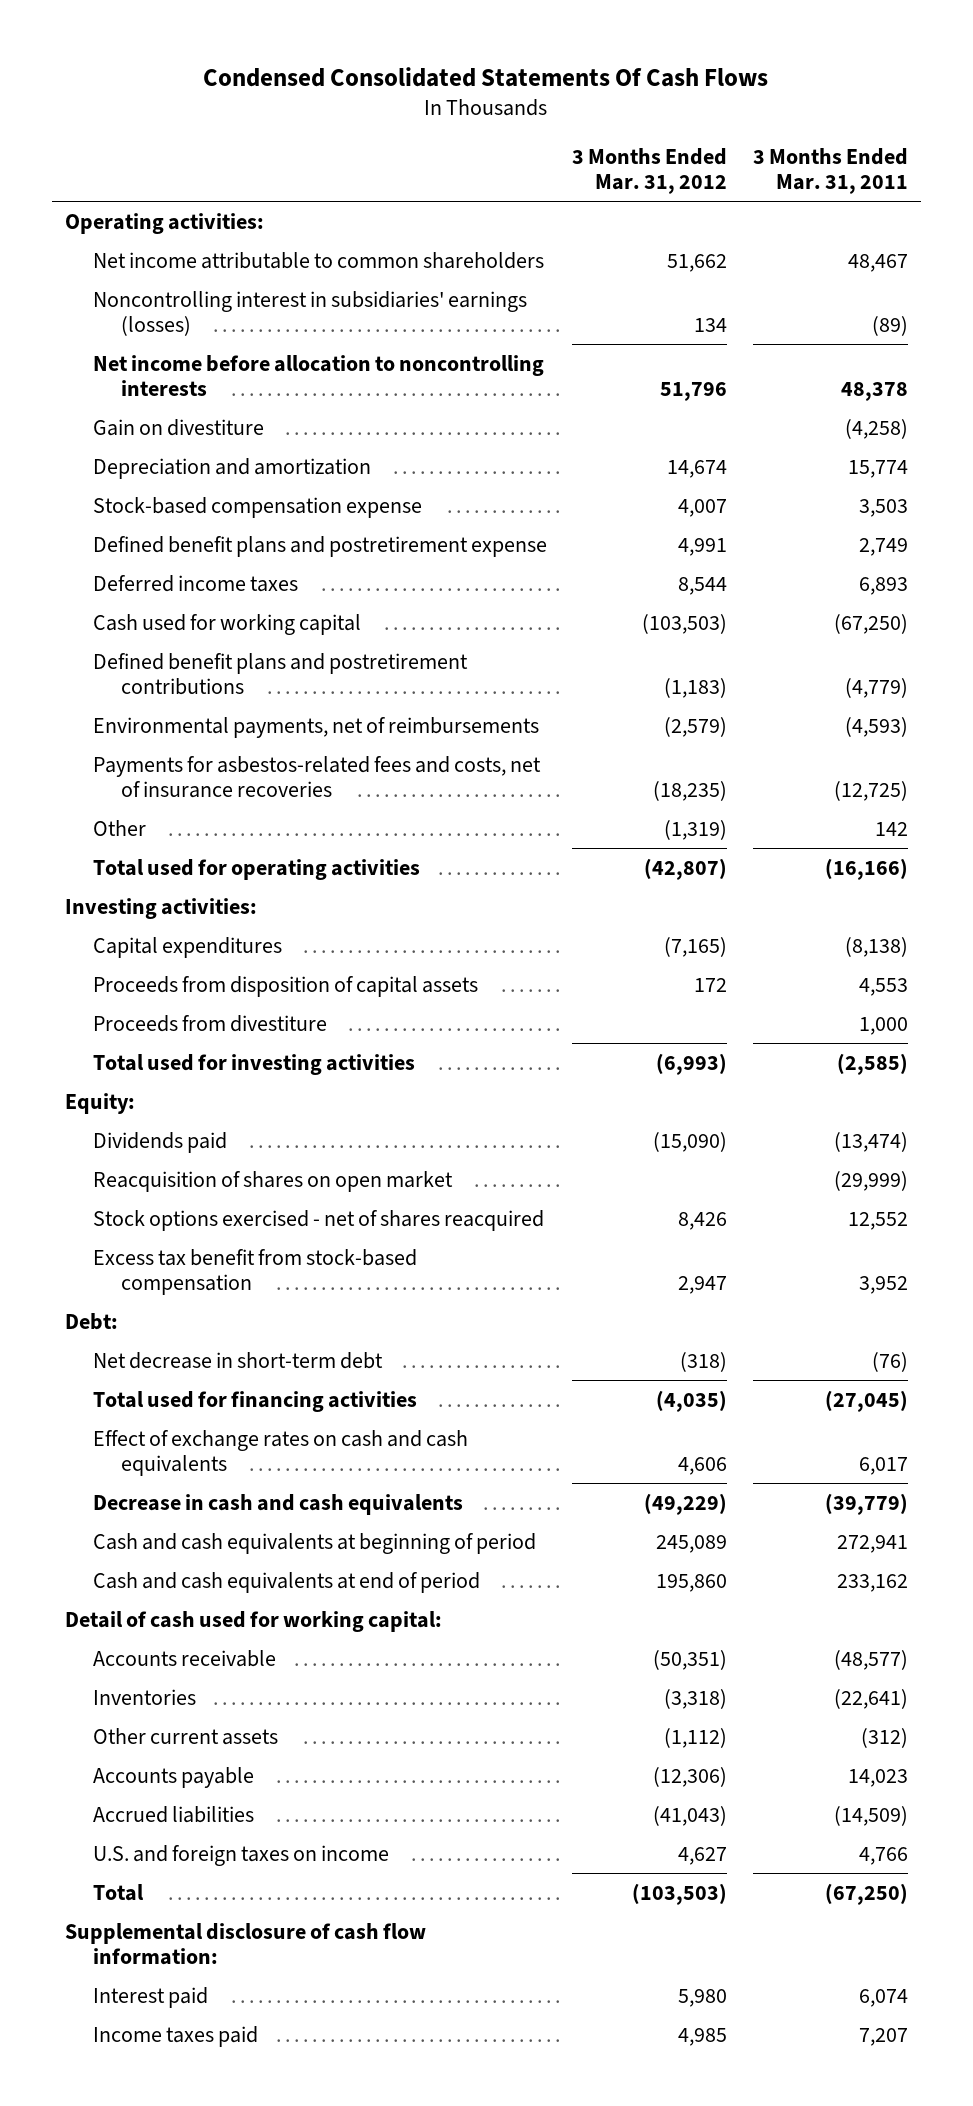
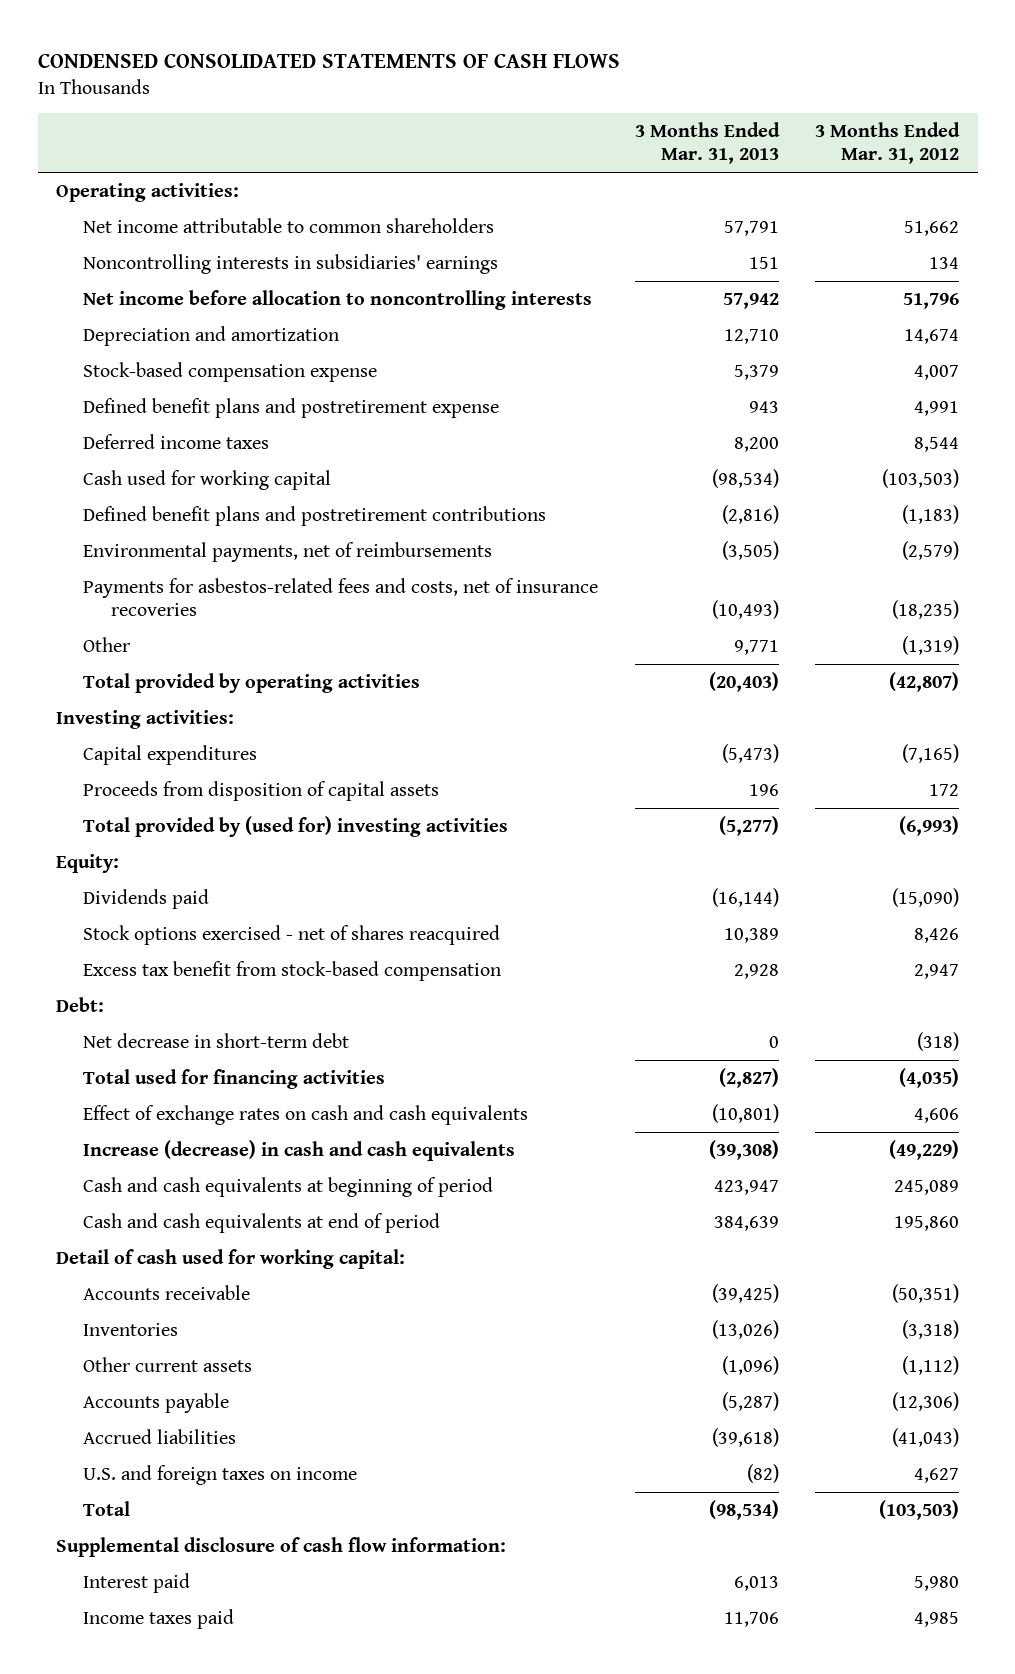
- Condensed Consolidated Statements Of Cash Flows
+ CONDENSED CONSOLIDATED STATEMENTS OF CASH FLOWS
- | 3 Months Ended Mar. 31, 2012 | 3 Months Ended Mar. 31, 2011
+ | 3 Months Ended Mar. 31, 2013 | 3 Months Ended Mar. 31, 2012
- Noncontrolling interest in subsidiaries' earnings (losses) | 134 | (89)
+ Noncontrolling interests in subsidiaries' earnings | 151 | 134
- Gain on divestiture | | (4,258)
- Total used for operating activities | (42,807) | (16,166)
+ Total provided by operating activities | (20,403) | (42,807)
- Proceeds from divestiture | | 1,000
- Total used for investing activities | (6,993) | (2,585)
+ Total provided by (used for) investing activities | (5,277) | (6,993)
- Reacquisition of shares on open market | | (29,999)
- Decrease in cash and cash equivalents | (49,229) | (39,779)
+ Increase (decrease) in cash and cash equivalents | (39,308) | (49,229)

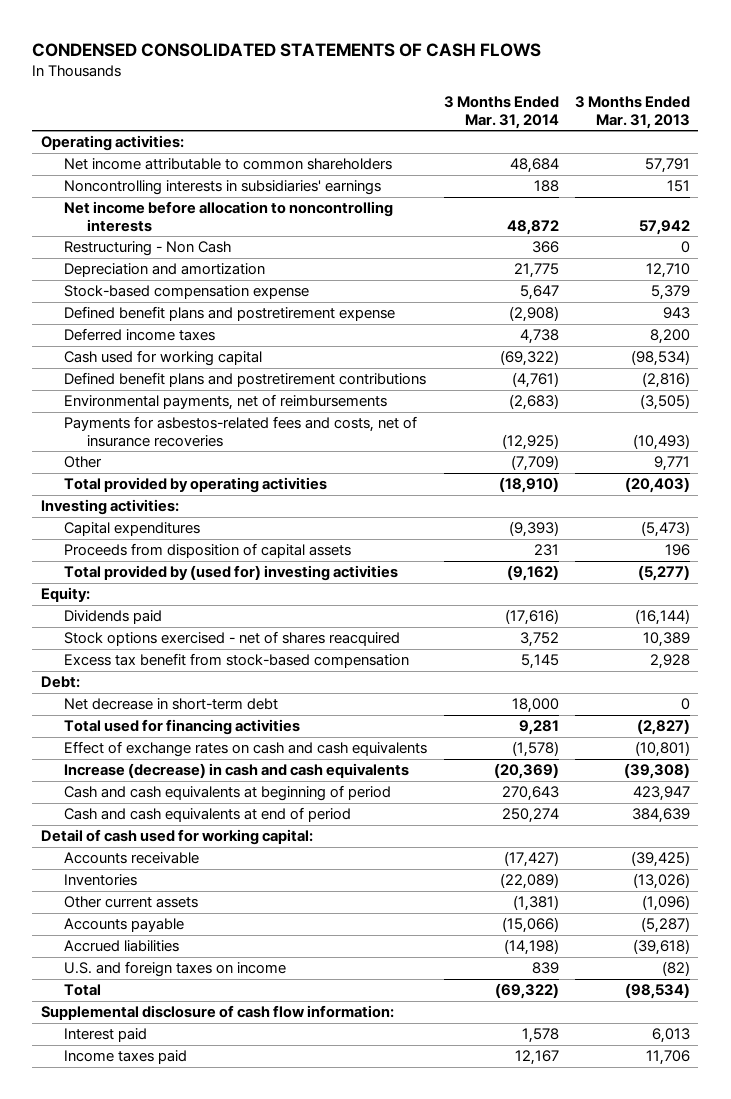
- | 3 Months Ended Mar. 31, 2013 | 3 Months Ended Mar. 31, 2012
+ | 3 Months Ended Mar. 31, 2014 | 3 Months Ended Mar. 31, 2013
+ Restructuring - Non Cash | 366 | 0

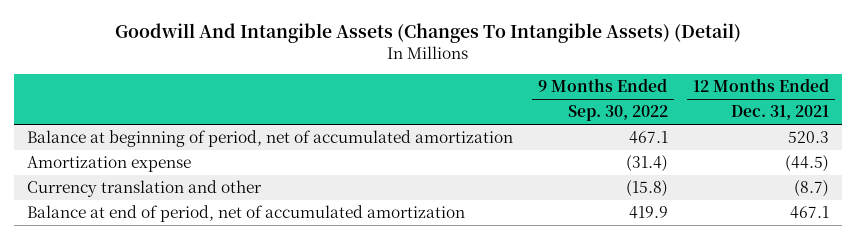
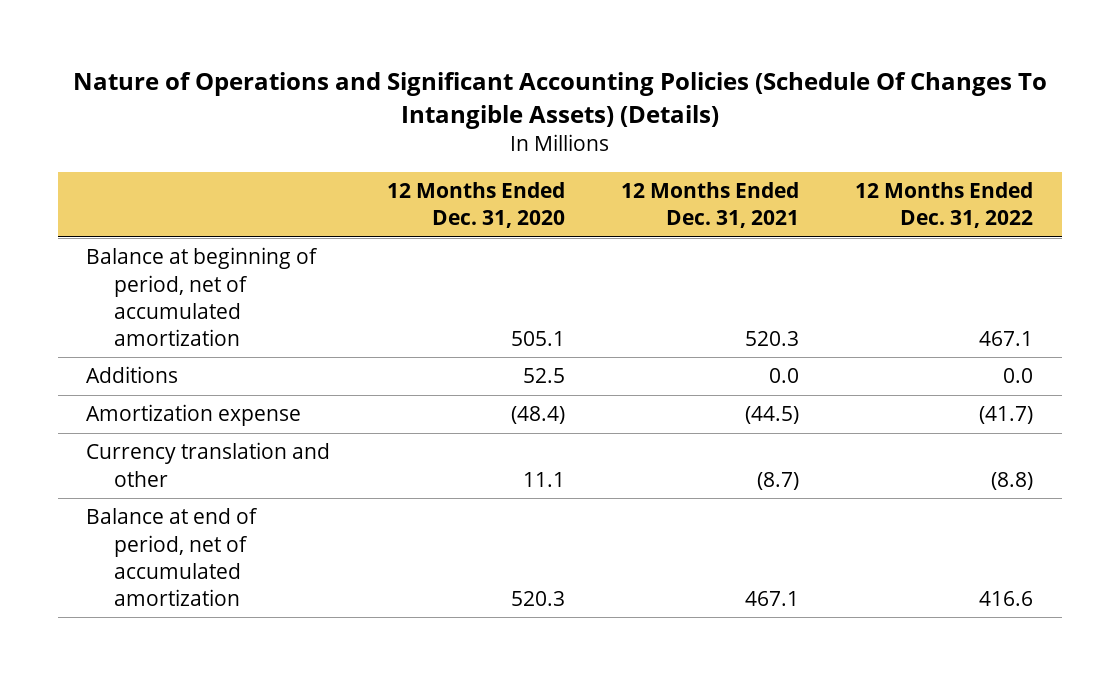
- Goodwill And Intangible Assets (Changes To Intangible Assets) (Detail)
+ Nature of Operations and Significant Accounting Policies (Schedule Of Changes To Intangible Assets) (Details)
- | 9 Months Ended Sep. 30, 2022 | 12 Months Ended Dec. 31, 2021
+ | 12 Months Ended Dec. 31, 2020 | 12 Months Ended Dec. 31, 2021 | 12 Months Ended Dec. 31, 2022
+ Additions | 52.5 | 0.0 | 0.0

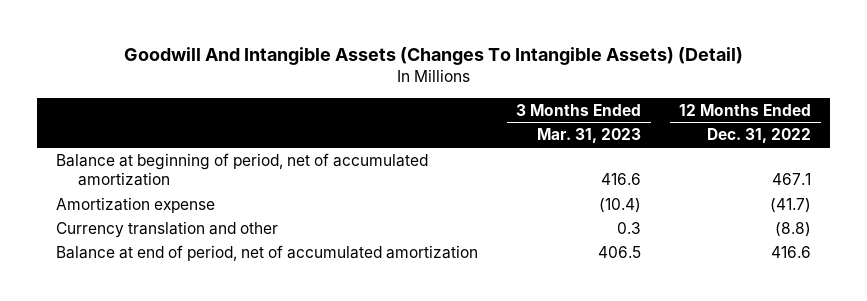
- Nature of Operations and Significant Accounting Policies (Schedule Of Changes To Intangible Assets) (Details)
+ Goodwill And Intangible Assets (Changes To Intangible Assets) (Detail)
- | 12 Months Ended Dec. 31, 2020 | 12 Months Ended Dec. 31, 2021 | 12 Months Ended Dec. 31, 2022
+ | 3 Months Ended Mar. 31, 2023 | 12 Months Ended Dec. 31, 2022
- Additions | 52.5 | 0.0 | 0.0

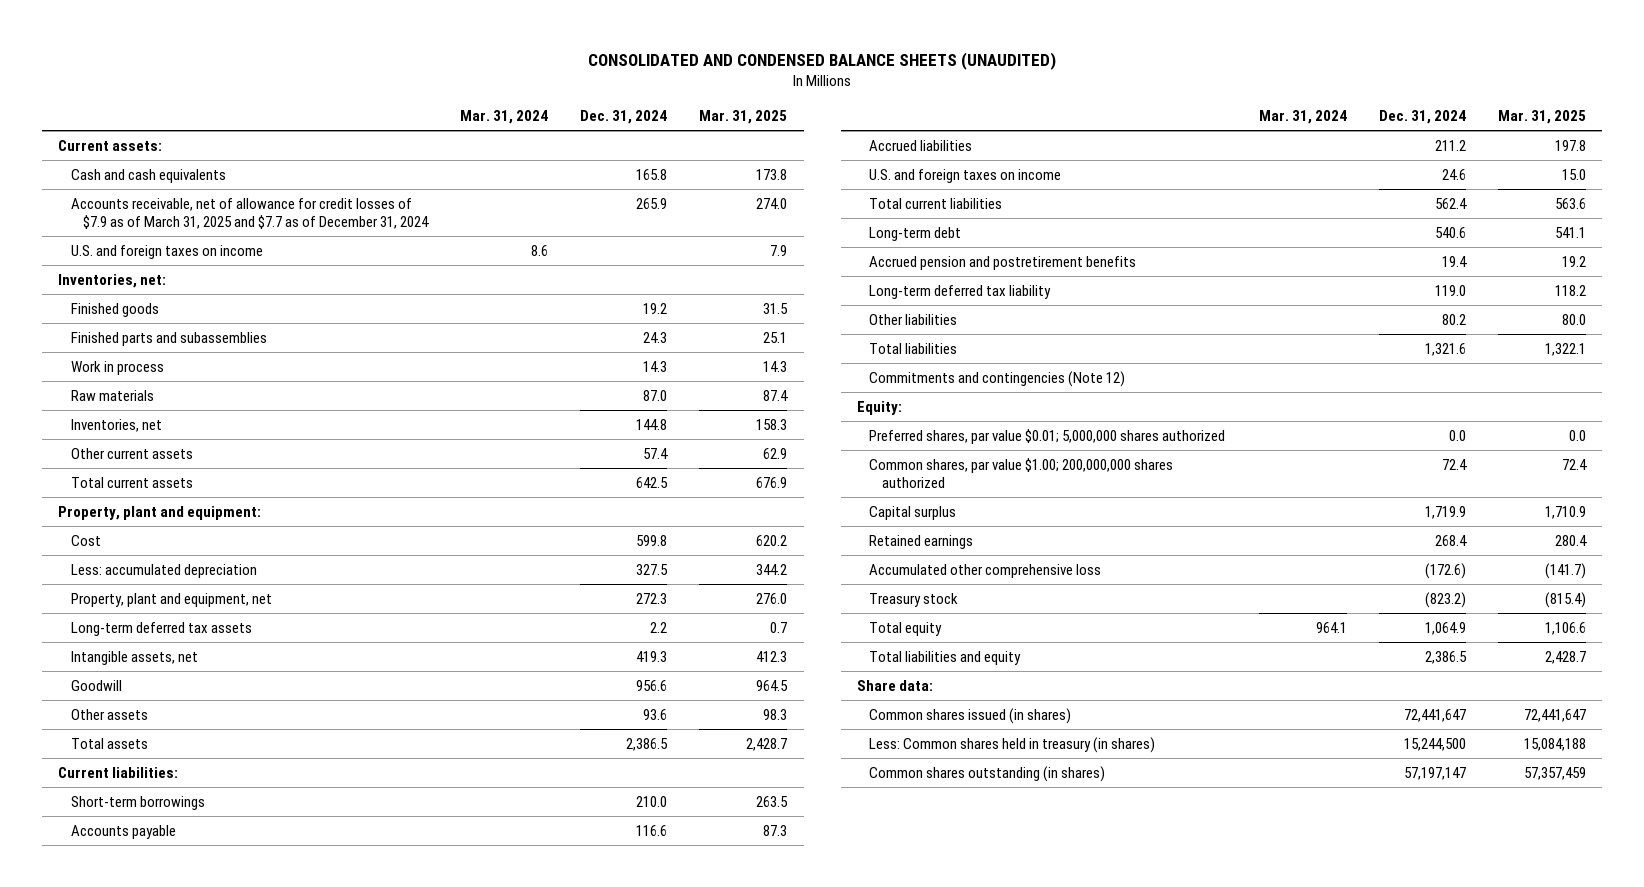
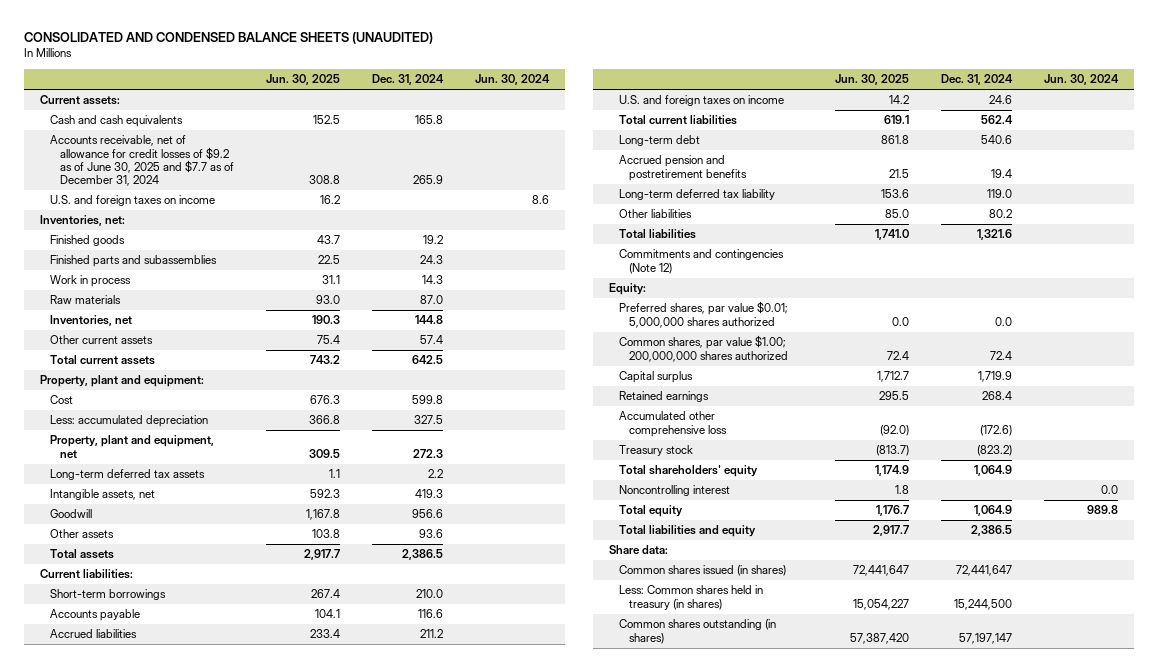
- | Mar. 31, 2024 | Dec. 31, 2024 | Mar. 31, 2025
+ | Jun. 30, 2025 | Dec. 31, 2024 | Jun. 30, 2024
- Accounts receivable, net of allowance for credit losses of $7.9 as of March 31, 2025 and $7.7 as of December 31, 2024 | | 265.9 | 274.0
+ Accounts receivable, net of allowance for credit losses of $9.2 as of June 30, 2025 and $7.7 as of December 31, 2024 | 308.8 | 265.9 |
+ Total shareholders' equity | 1,174.9 | 1,064.9 |
+ Noncontrolling interest | 1.8 | | 0.0

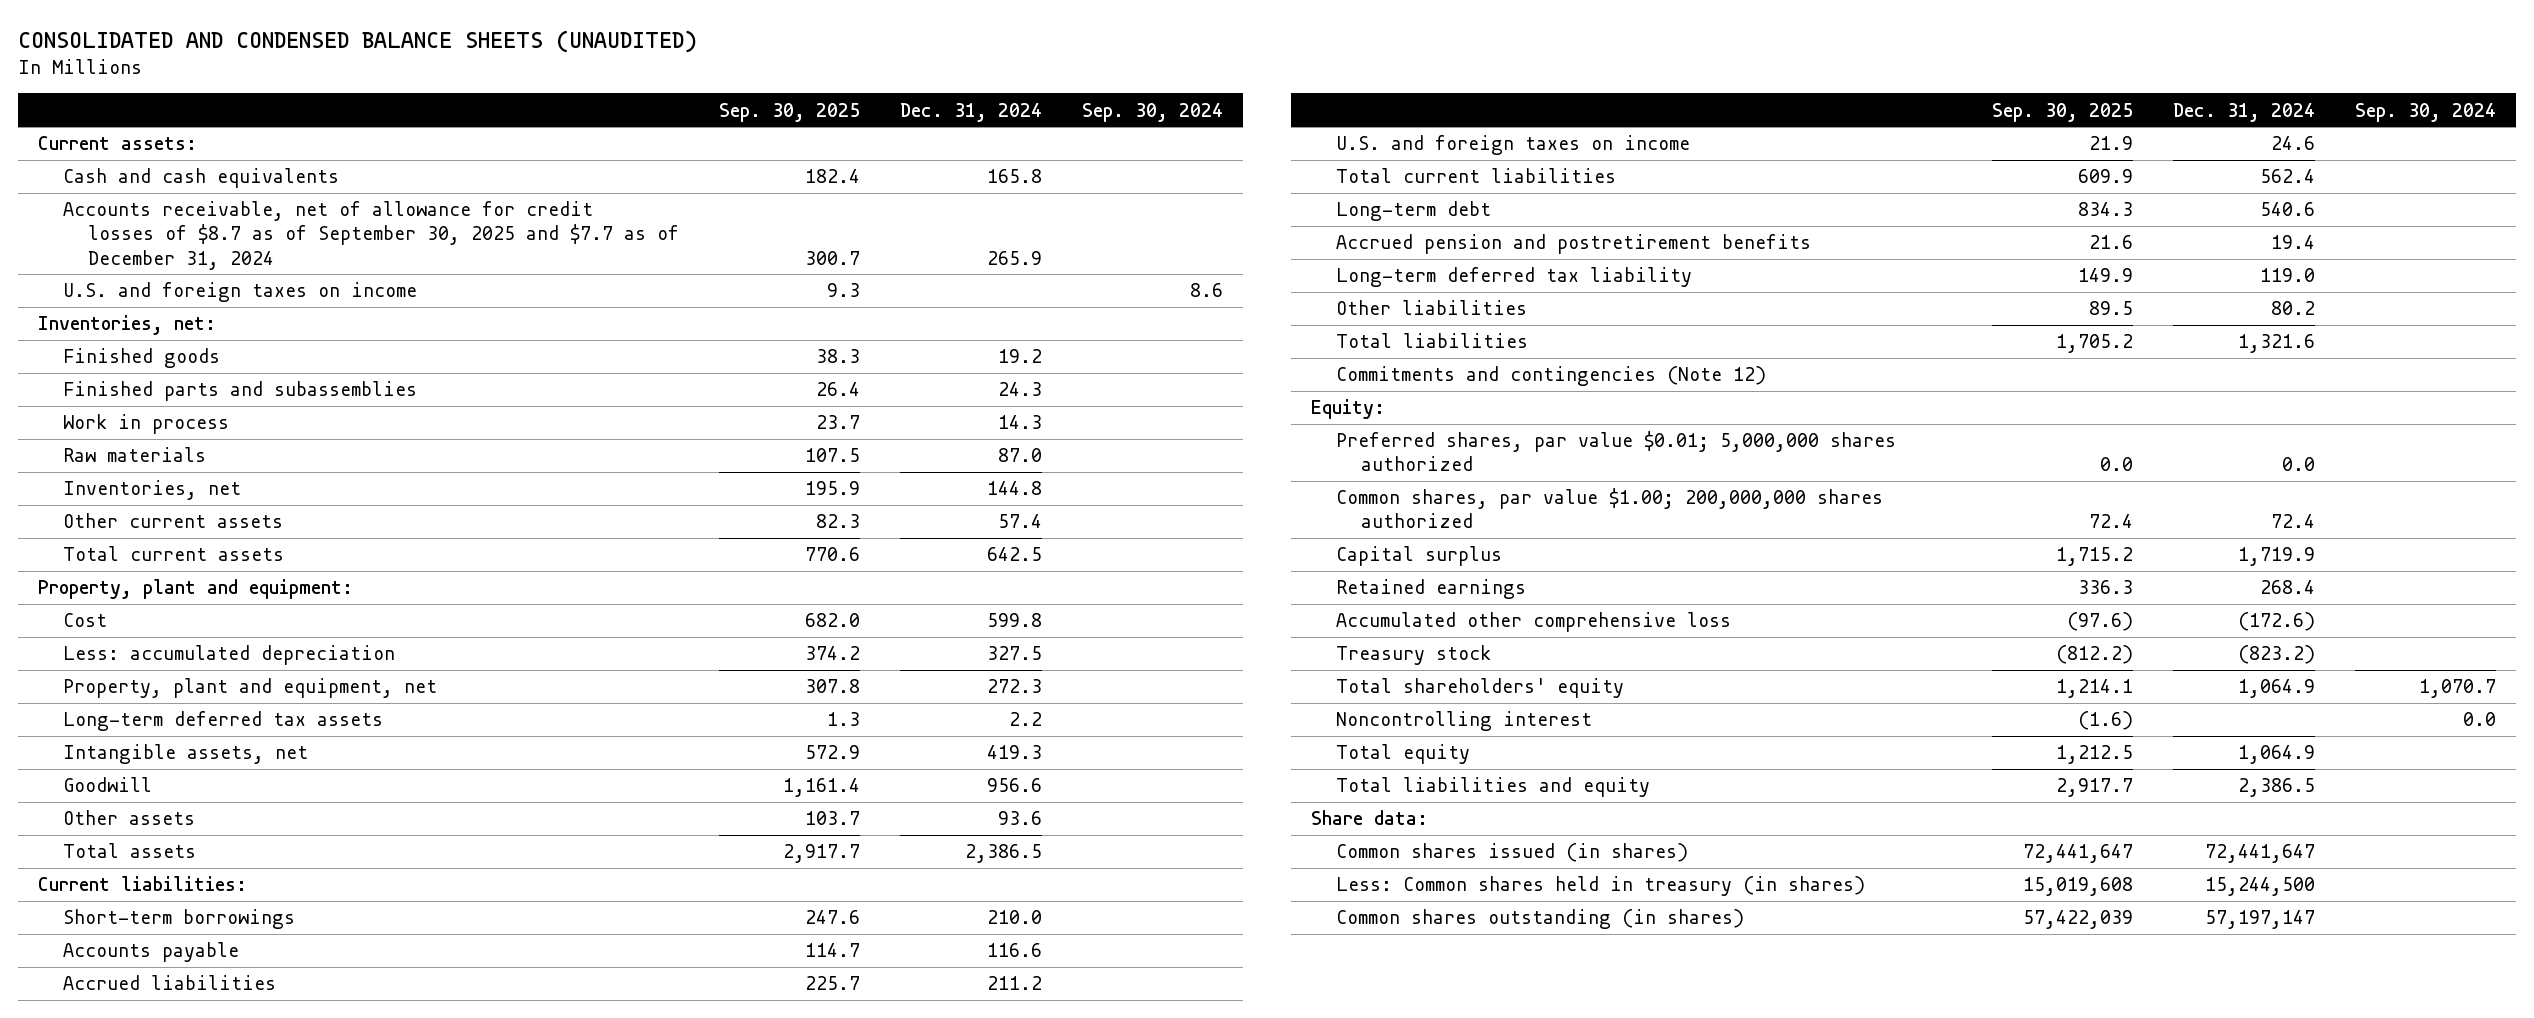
- | Jun. 30, 2025 | Dec. 31, 2024 | Jun. 30, 2024
+ | Sep. 30, 2025 | Dec. 31, 2024 | Sep. 30, 2024
- Accounts receivable, net of allowance for credit losses of $9.2 as of June 30, 2025 and $7.7 as of December 31, 2024 | 308.8 | 265.9 |
+ Accounts receivable, net of allowance for credit losses of $8.7 as of September 30, 2025 and $7.7 as of December 31, 2024 | 300.7 | 265.9 |

